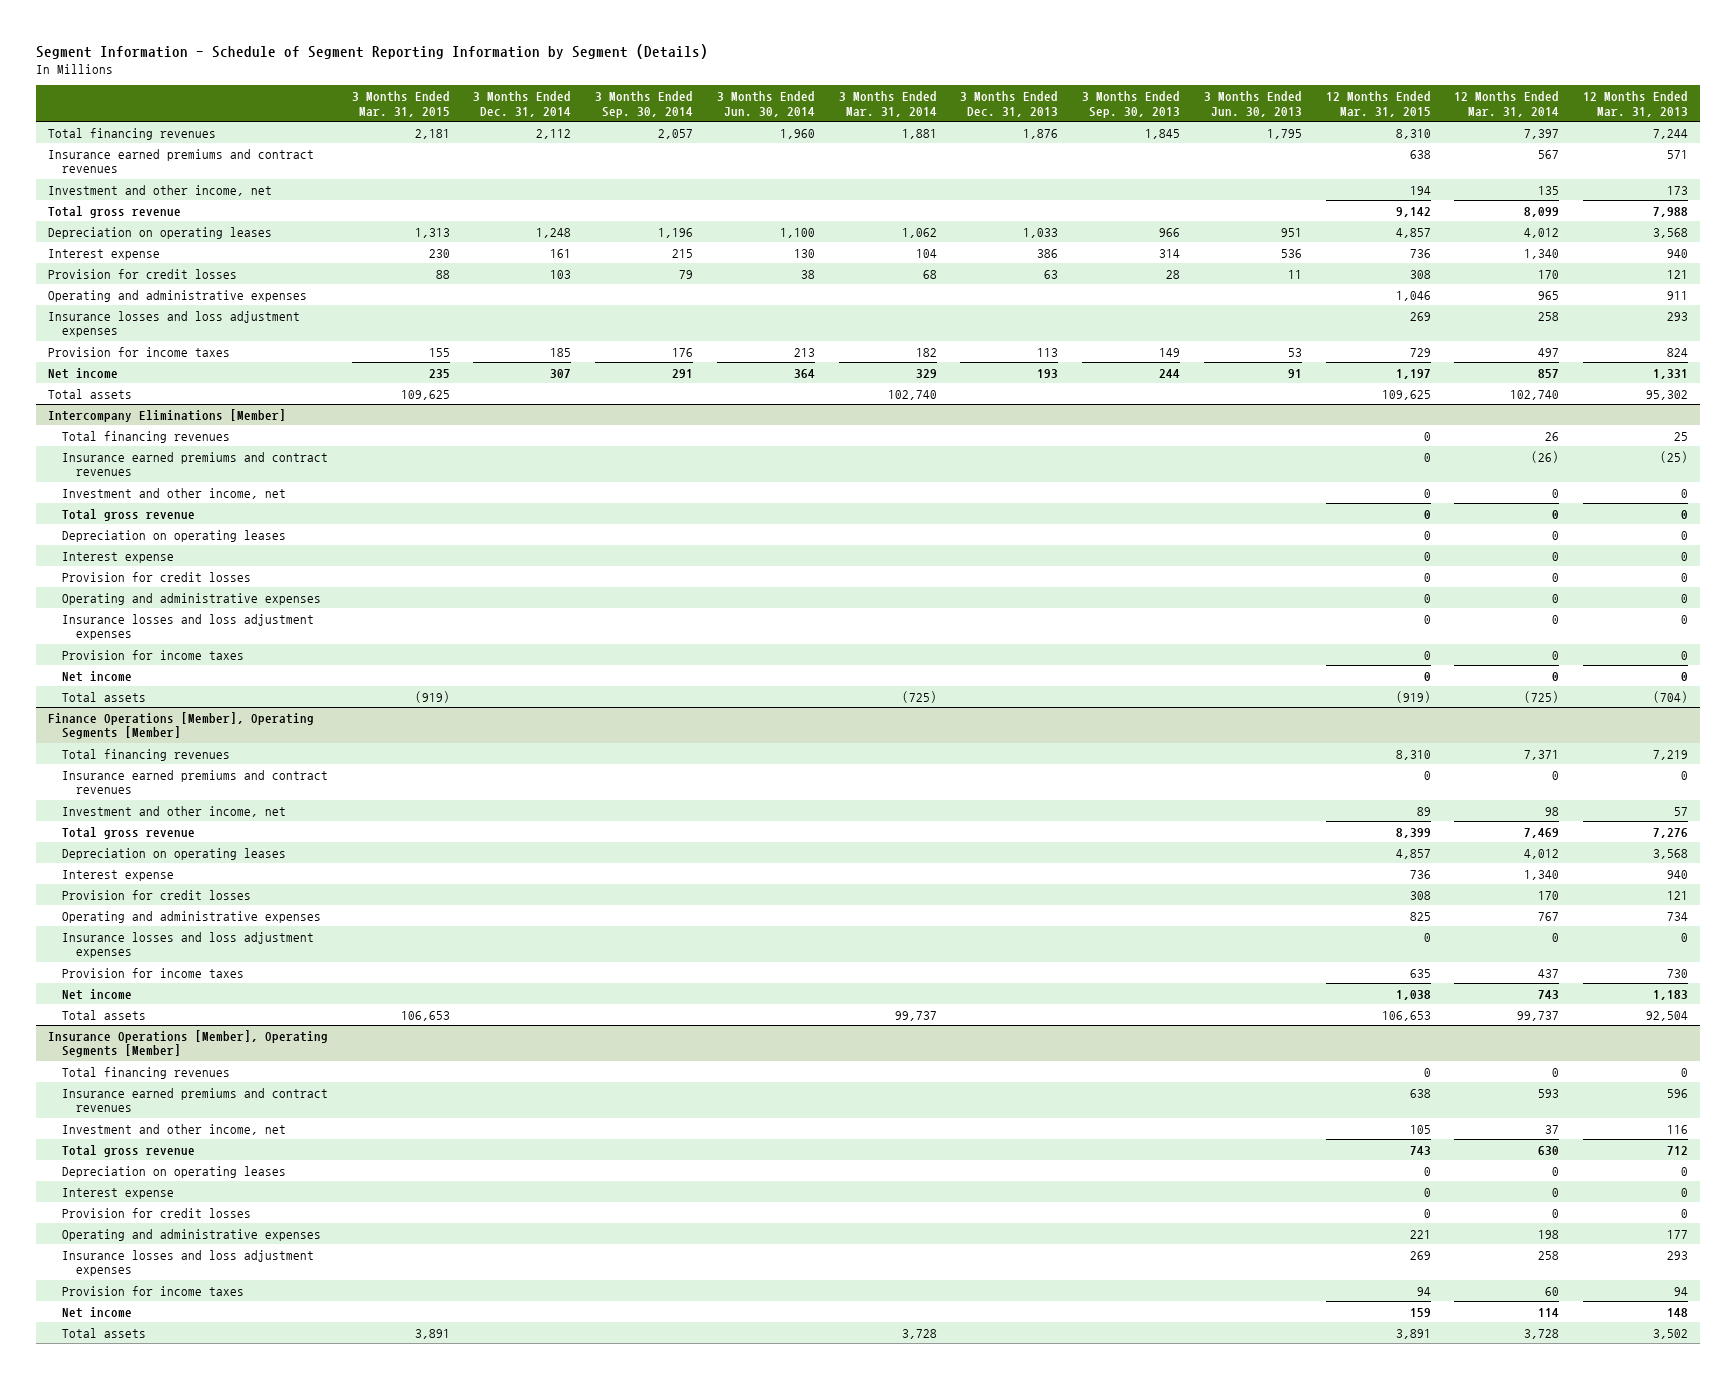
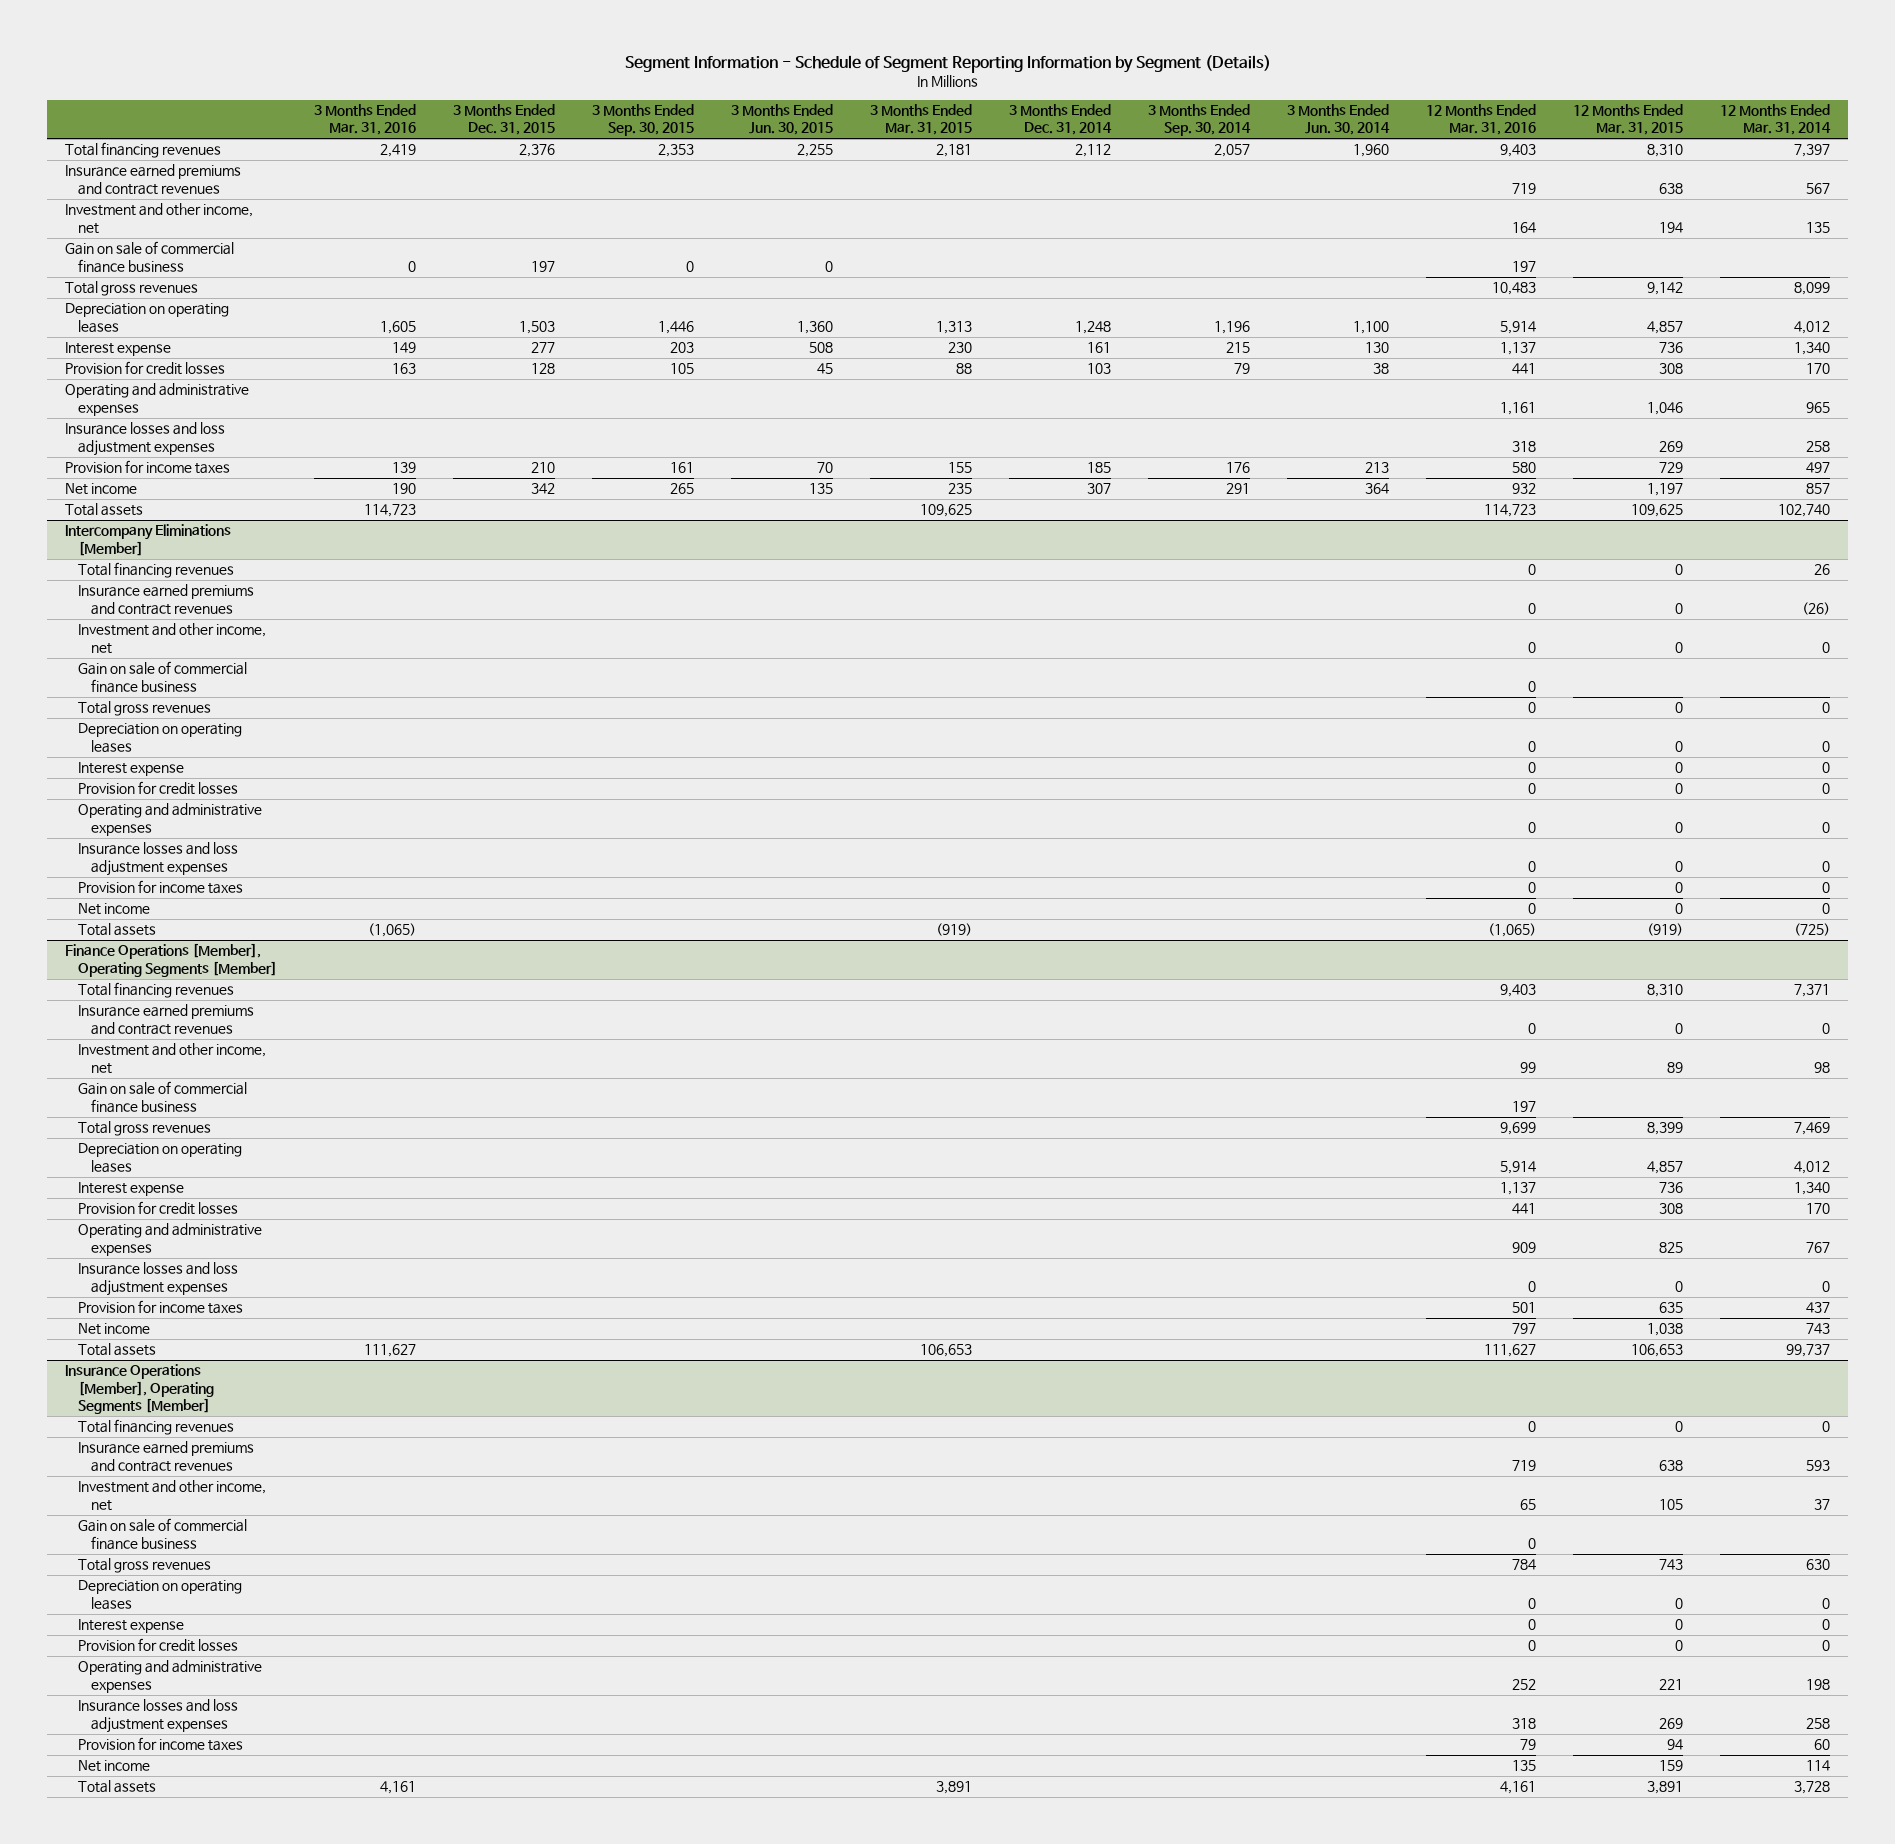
- | 3 Months Ended Mar. 31, 2015 | 3 Months Ended Dec. 31, 2014 | 3 Months Ended Sep. 30, 2014 | 3 Months Ended Jun. 30, 2014 | 3 Months Ended Mar. 31, 2014 | 3 Months Ended Dec. 31, 2013 | 3 Months Ended Sep. 30, 2013 | 3 Months Ended Jun. 30, 2013 | 12 Months Ended Mar. 31, 2015 | 12 Months Ended Mar. 31, 2014 | 12 Months Ended Mar. 31, 2013
+ | 3 Months Ended Mar. 31, 2016 | 3 Months Ended Dec. 31, 2015 | 3 Months Ended Sep. 30, 2015 | 3 Months Ended Jun. 30, 2015 | 3 Months Ended Mar. 31, 2015 | 3 Months Ended Dec. 31, 2014 | 3 Months Ended Sep. 30, 2014 | 3 Months Ended Jun. 30, 2014 | 12 Months Ended Mar. 31, 2016 | 12 Months Ended Mar. 31, 2015 | 12 Months Ended Mar. 31, 2014
- Total gross revenue | | | | | | | | | 9,142 | 8,099 | 7,988
+ Gain on sale of commercial finance business | 0 | 197 | 0 | 0 | | | | | 197 | |
+ Total gross revenues | | | | | | | | | 10,483 | 9,142 | 8,099
@ Intercompany Eliminations [Member]
- Total gross revenue | | | | | | | | | 0 | 0 | 0
+ Gain on sale of commercial finance business | | | | | | | | | 0 | |
+ Total gross revenues | | | | | | | | | 0 | 0 | 0
@ Finance Operations [Member], Operating Segments [Member]
- Total gross revenue | | | | | | | | | 8,399 | 7,469 | 7,276
+ Gain on sale of commercial finance business | | | | | | | | | 197 | |
+ Total gross revenues | | | | | | | | | 9,699 | 8,399 | 7,469
@ Insurance Operations [Member], Operating Segments [Member]
- Total gross revenue | | | | | | | | | 743 | 630 | 712
+ Gain on sale of commercial finance business | | | | | | | | | 0 | |
+ Total gross revenues | | | | | | | | | 784 | 743 | 630

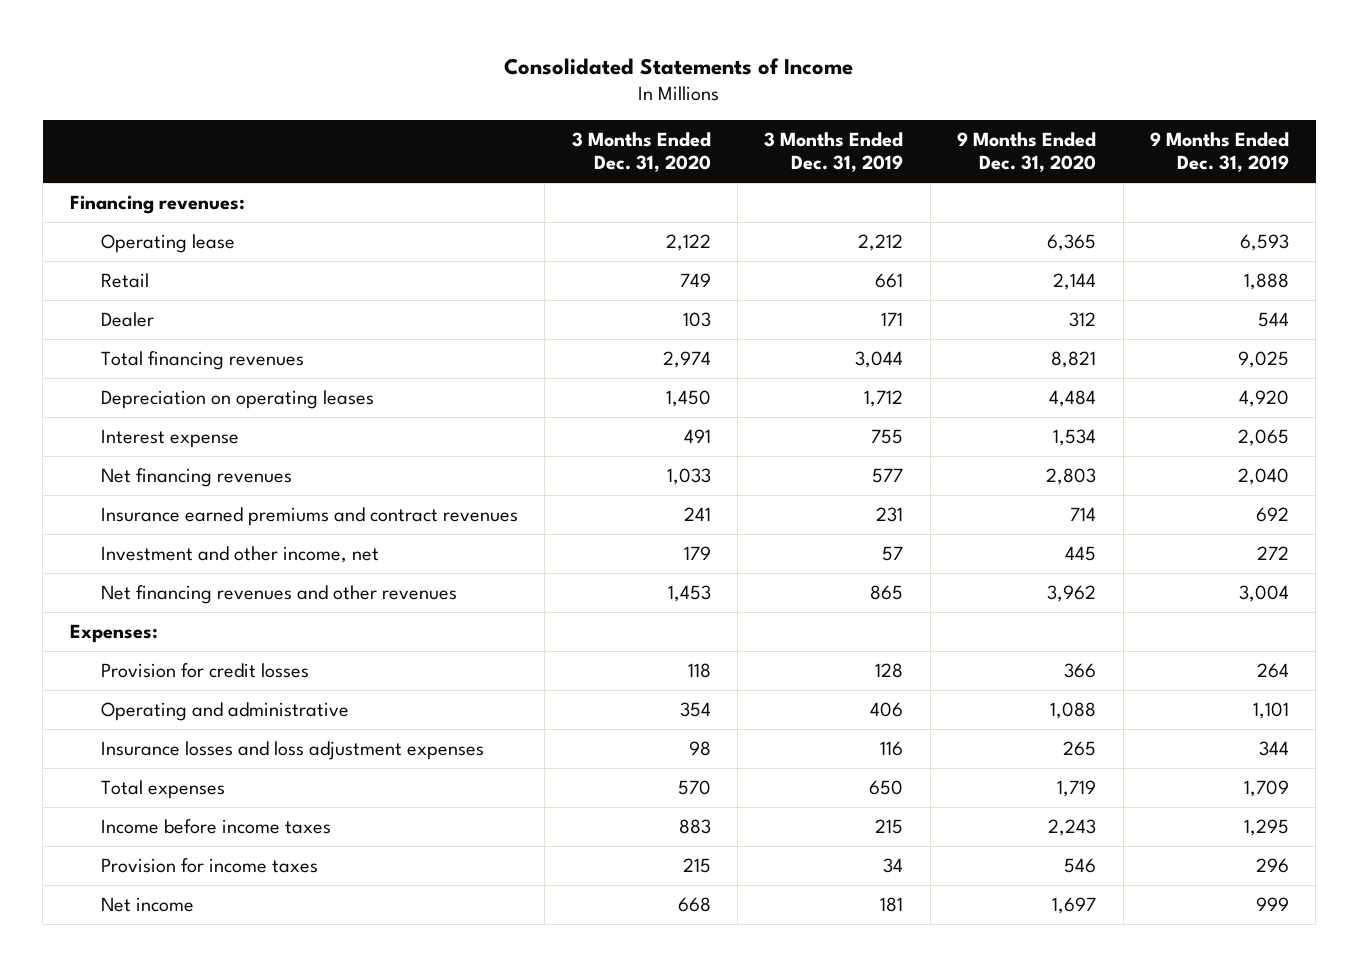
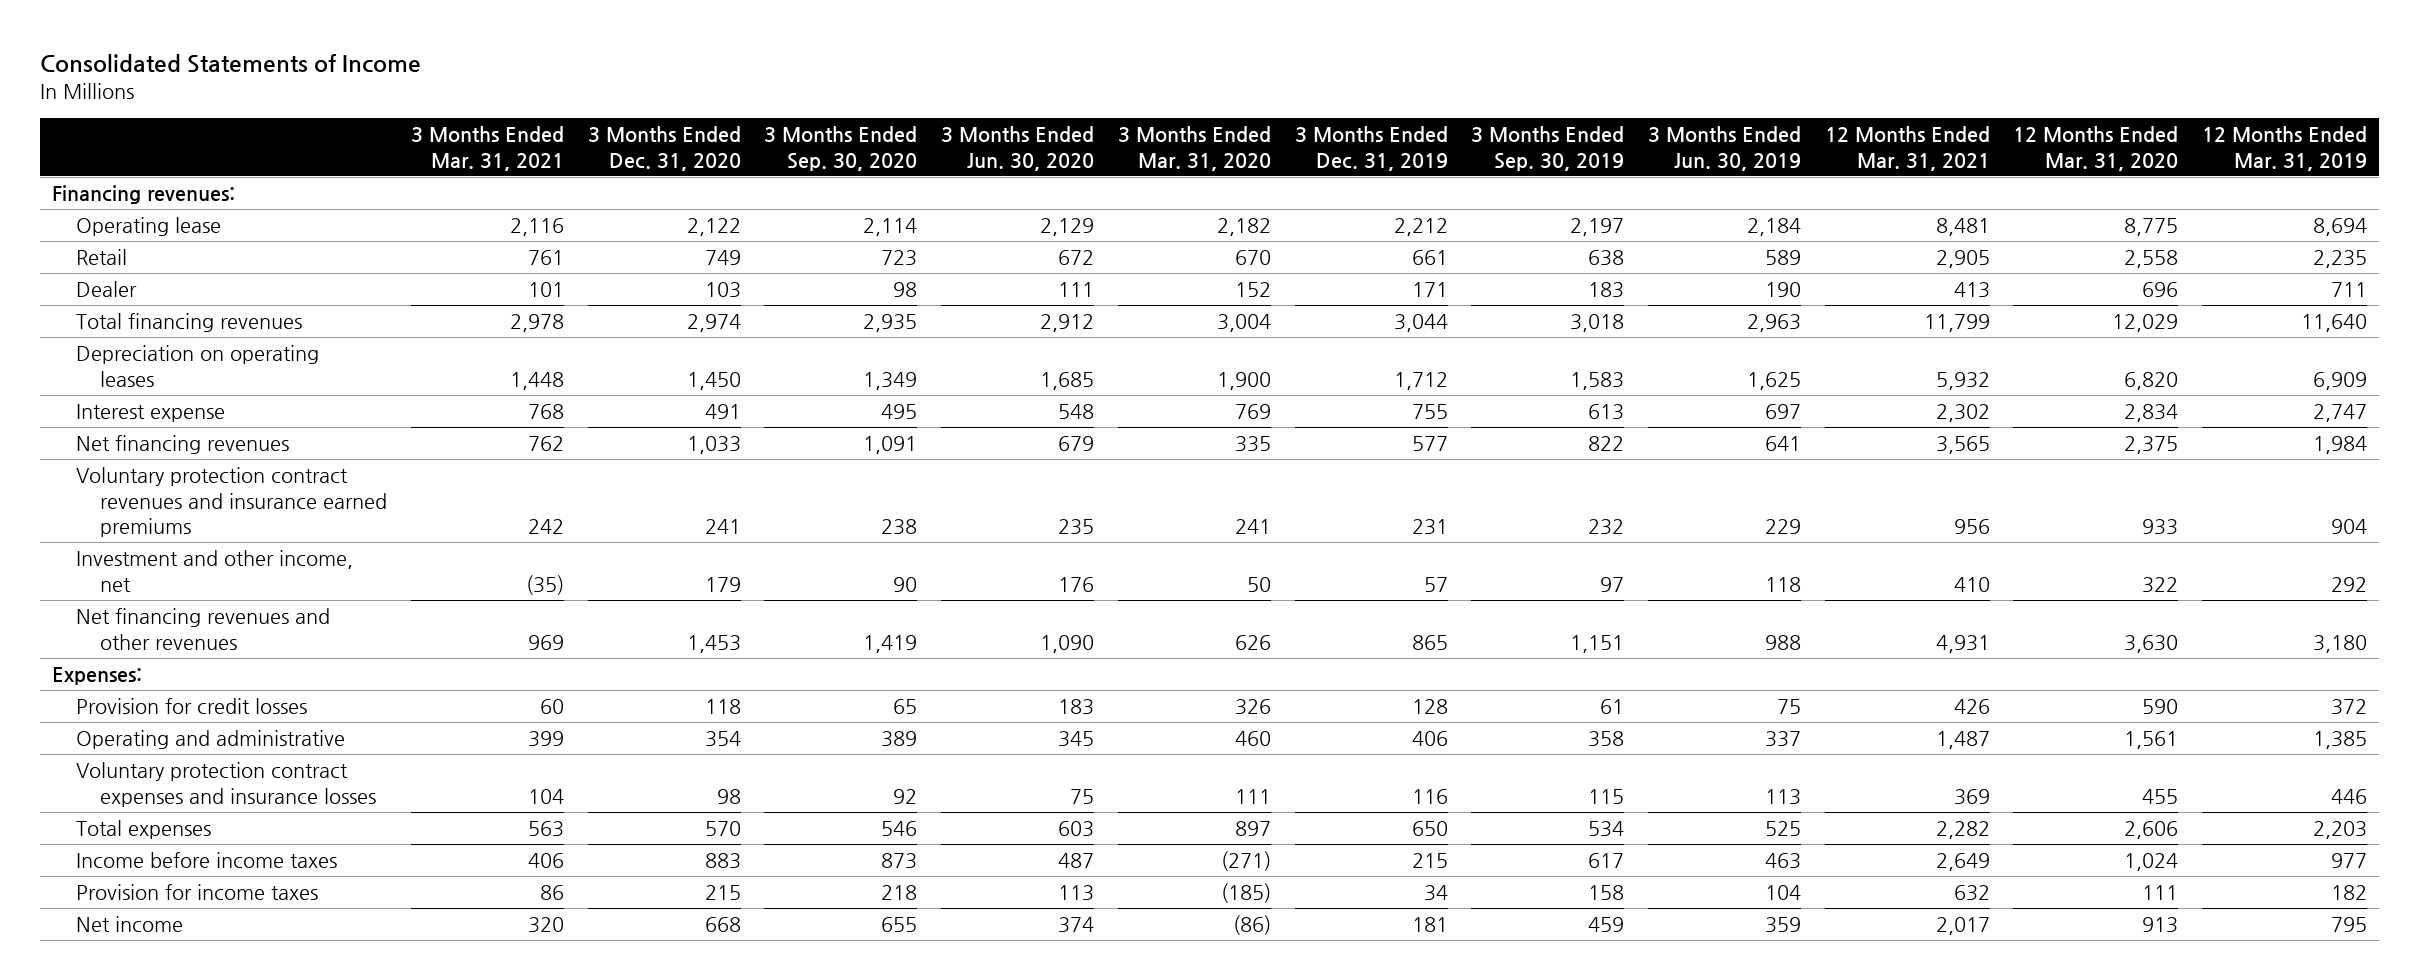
- | 3 Months Ended Dec. 31, 2020 | 3 Months Ended Dec. 31, 2019 | 9 Months Ended Dec. 31, 2020 | 9 Months Ended Dec. 31, 2019
+ | 3 Months Ended Mar. 31, 2021 | 3 Months Ended Dec. 31, 2020 | 3 Months Ended Sep. 30, 2020 | 3 Months Ended Jun. 30, 2020 | 3 Months Ended Mar. 31, 2020 | 3 Months Ended Dec. 31, 2019 | 3 Months Ended Sep. 30, 2019 | 3 Months Ended Jun. 30, 2019 | 12 Months Ended Mar. 31, 2021 | 12 Months Ended Mar. 31, 2020 | 12 Months Ended Mar. 31, 2019
- Insurance earned premiums and contract revenues | 241 | 231 | 714 | 692
+ Voluntary protection contract revenues and insurance earned premiums | 242 | 241 | 238 | 235 | 241 | 231 | 232 | 229 | 956 | 933 | 904
- Insurance losses and loss adjustment expenses | 98 | 116 | 265 | 344
+ Voluntary protection contract expenses and insurance losses | 104 | 98 | 92 | 75 | 111 | 116 | 115 | 113 | 369 | 455 | 446

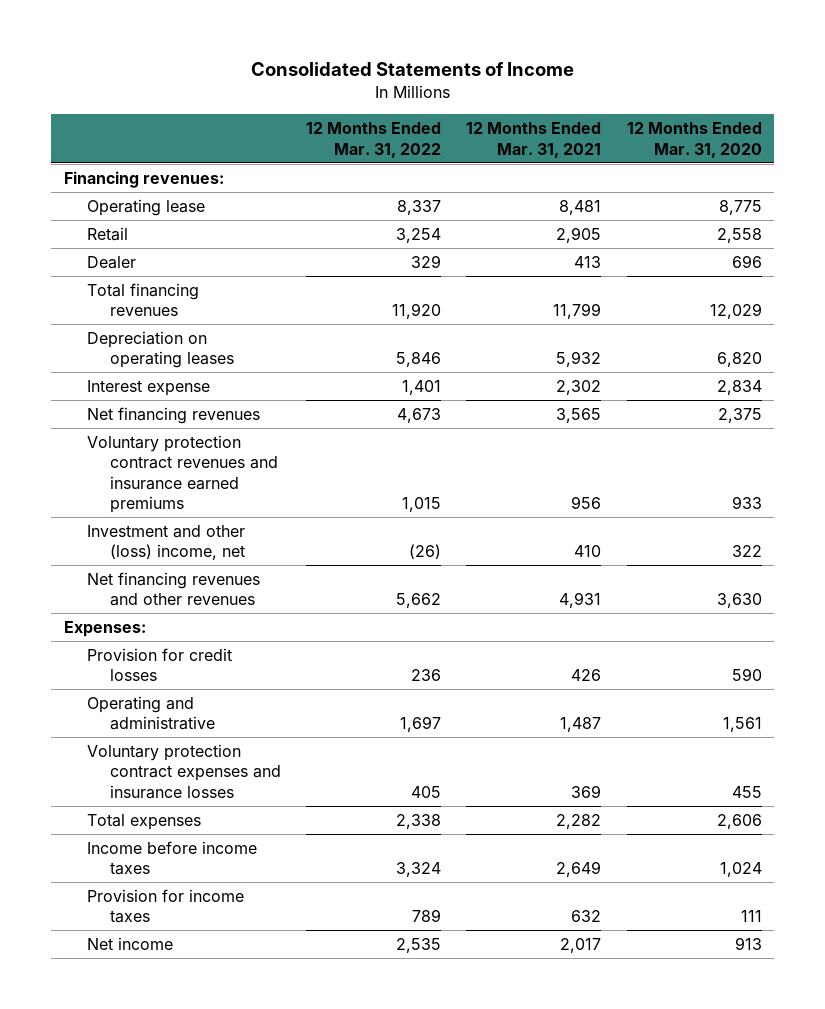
- | 3 Months Ended Mar. 31, 2021 | 3 Months Ended Dec. 31, 2020 | 3 Months Ended Sep. 30, 2020 | 3 Months Ended Jun. 30, 2020 | 3 Months Ended Mar. 31, 2020 | 3 Months Ended Dec. 31, 2019 | 3 Months Ended Sep. 30, 2019 | 3 Months Ended Jun. 30, 2019 | 12 Months Ended Mar. 31, 2021 | 12 Months Ended Mar. 31, 2020 | 12 Months Ended Mar. 31, 2019
+ | 12 Months Ended Mar. 31, 2022 | 12 Months Ended Mar. 31, 2021 | 12 Months Ended Mar. 31, 2020
- Investment and other income, net | (35) | 179 | 90 | 176 | 50 | 57 | 97 | 118 | 410 | 322 | 292
+ Investment and other (loss) income, net | (26) | 410 | 322

